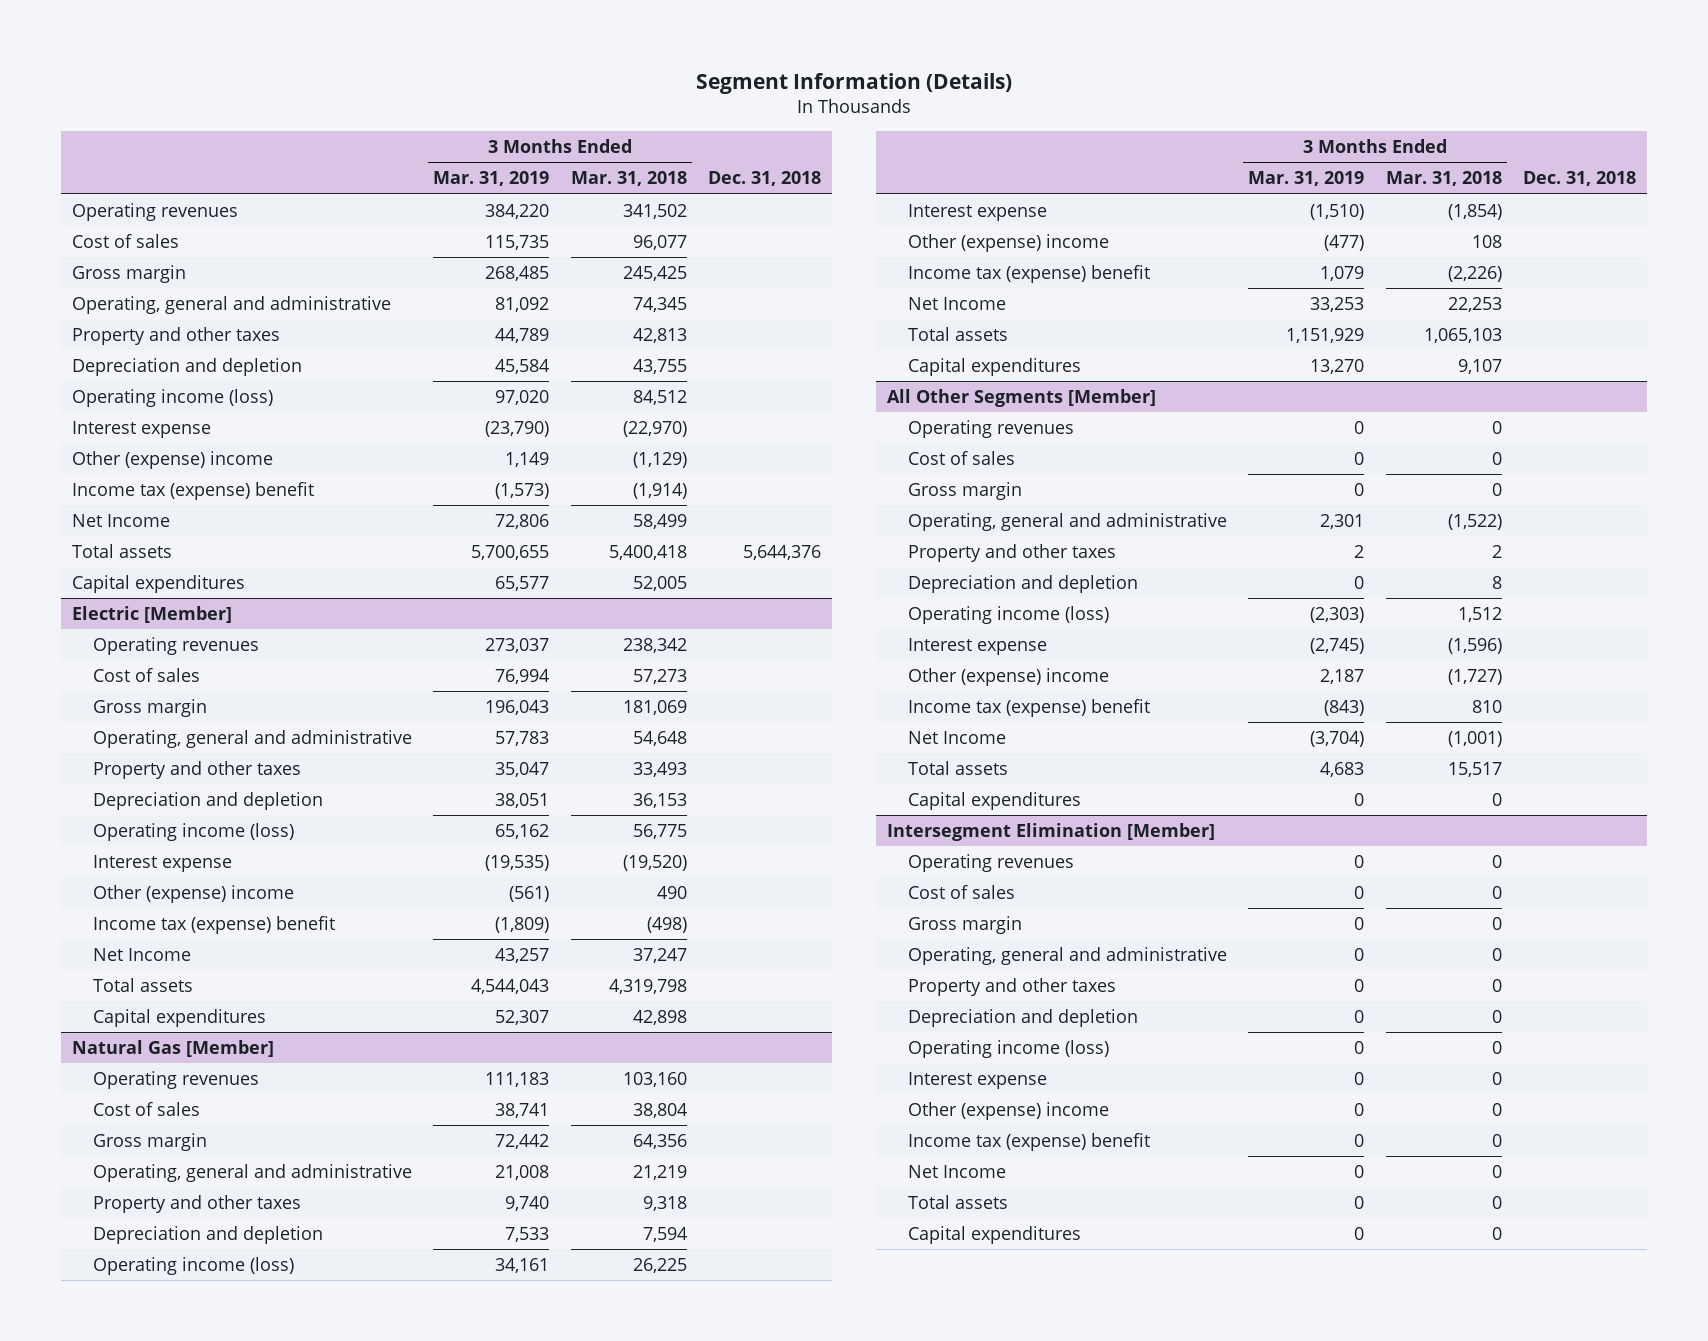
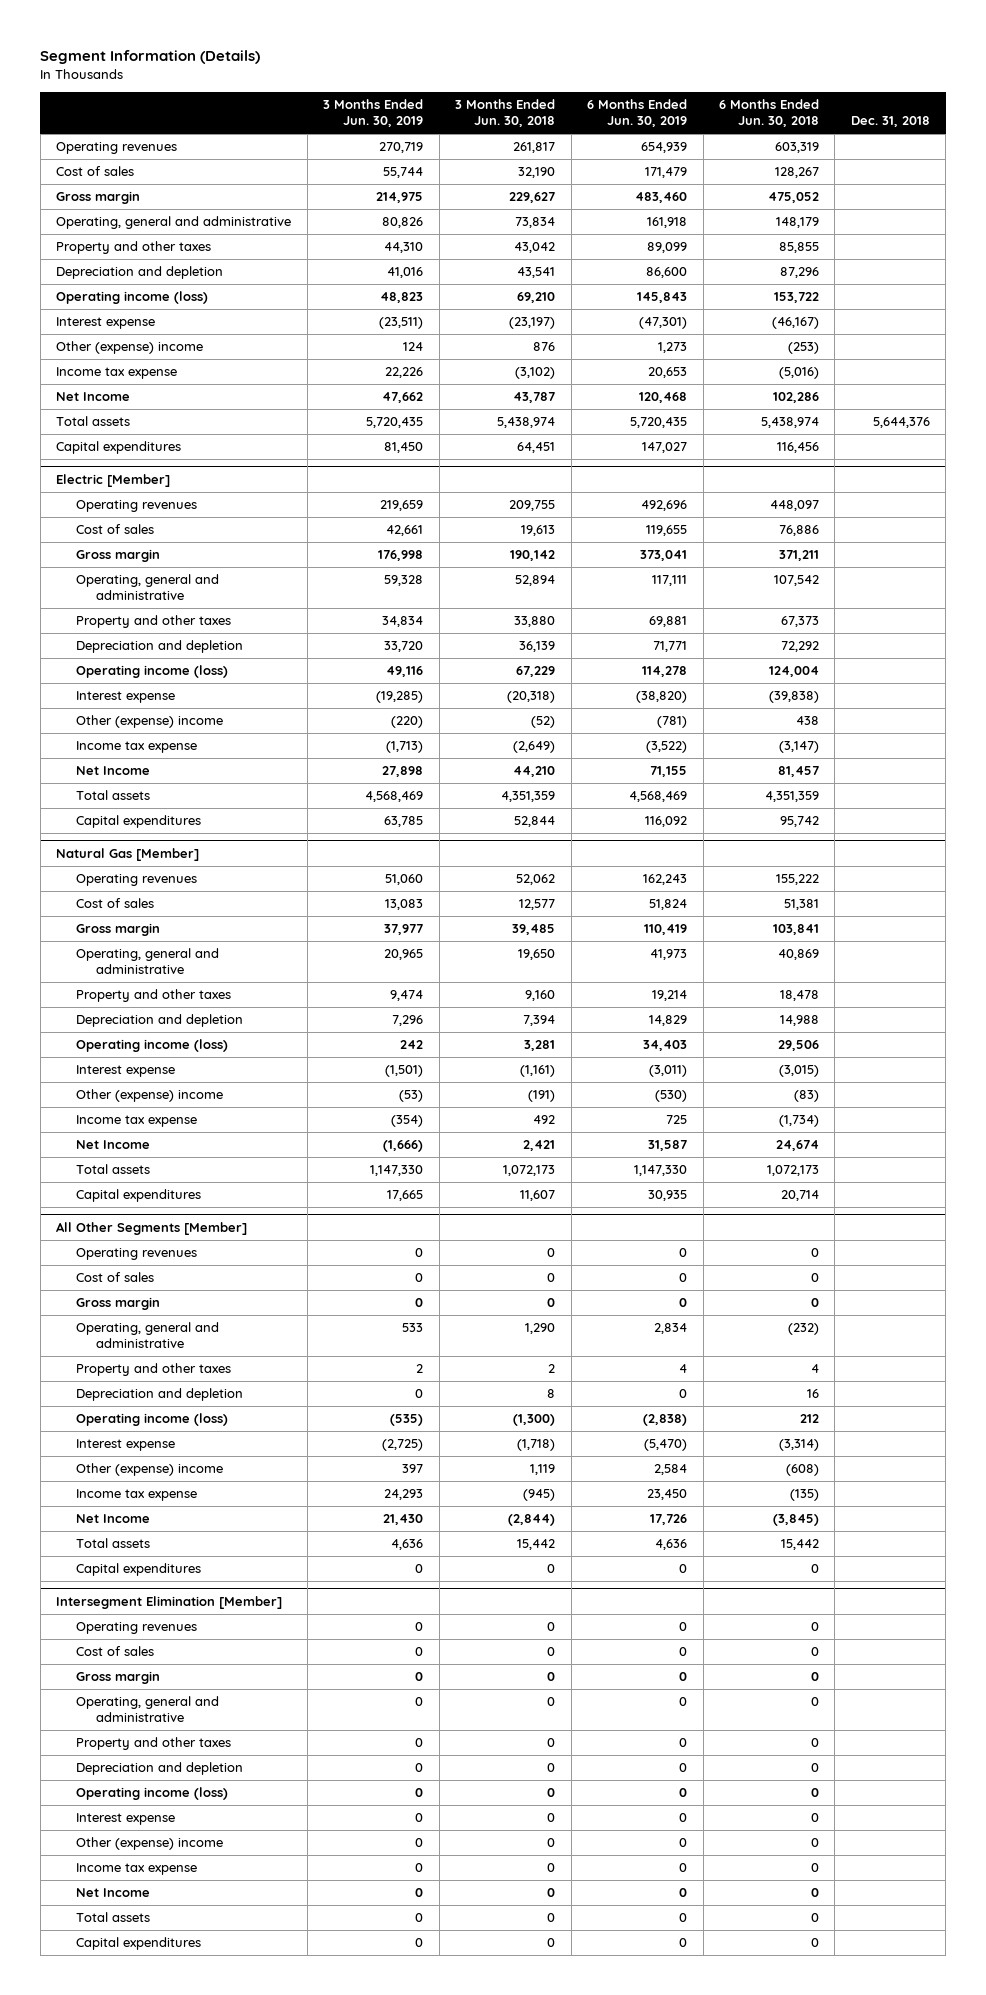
- | 3 Months Ended Mar. 31, 2019 | 3 Months Ended Mar. 31, 2018 | Dec. 31, 2018
+ | 3 Months Ended Jun. 30, 2019 | 3 Months Ended Jun. 30, 2018 | 6 Months Ended Jun. 30, 2019 | 6 Months Ended Jun. 30, 2018 | Dec. 31, 2018
- Income tax (expense) benefit | (1,573) | (1,914) |
+ Income tax expense | 22,226 | (3,102) | 20,653 | (5,016) |
@ Electric [Member]
- Income tax (expense) benefit | (1,809) | (498) |
+ Income tax expense | (1,713) | (2,649) | (3,522) | (3,147) |
@ Natural Gas [Member]
- Income tax (expense) benefit | 1,079 | (2,226) |
+ Income tax expense | (354) | 492 | 725 | (1,734) |
@ All Other Segments [Member]
- Income tax (expense) benefit | (843) | 810 |
+ Income tax expense | 24,293 | (945) | 23,450 | (135) |
@ Intersegment Elimination [Member]
- Income tax (expense) benefit | 0 | 0 |
+ Income tax expense | 0 | 0 | 0 | 0 |

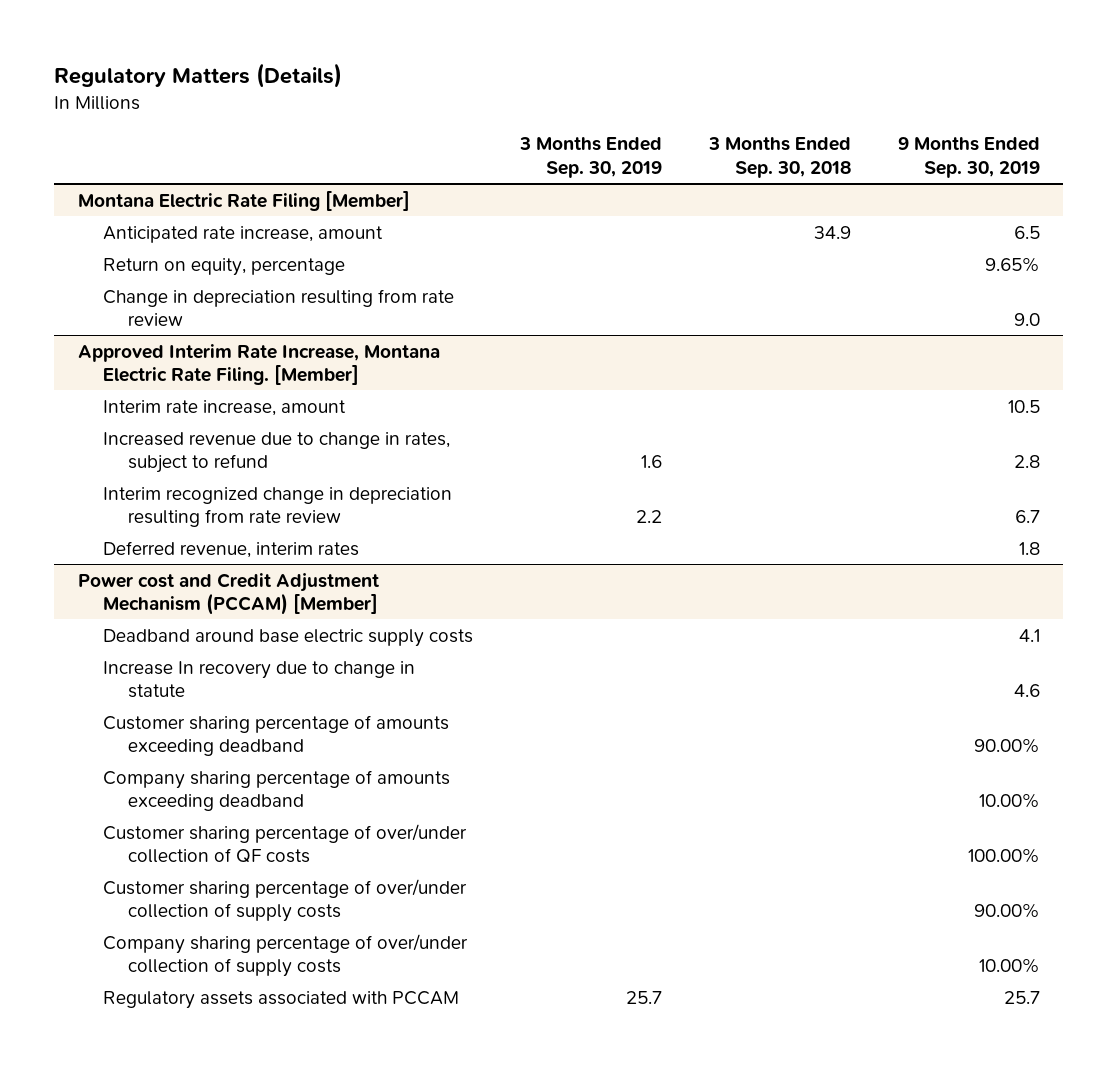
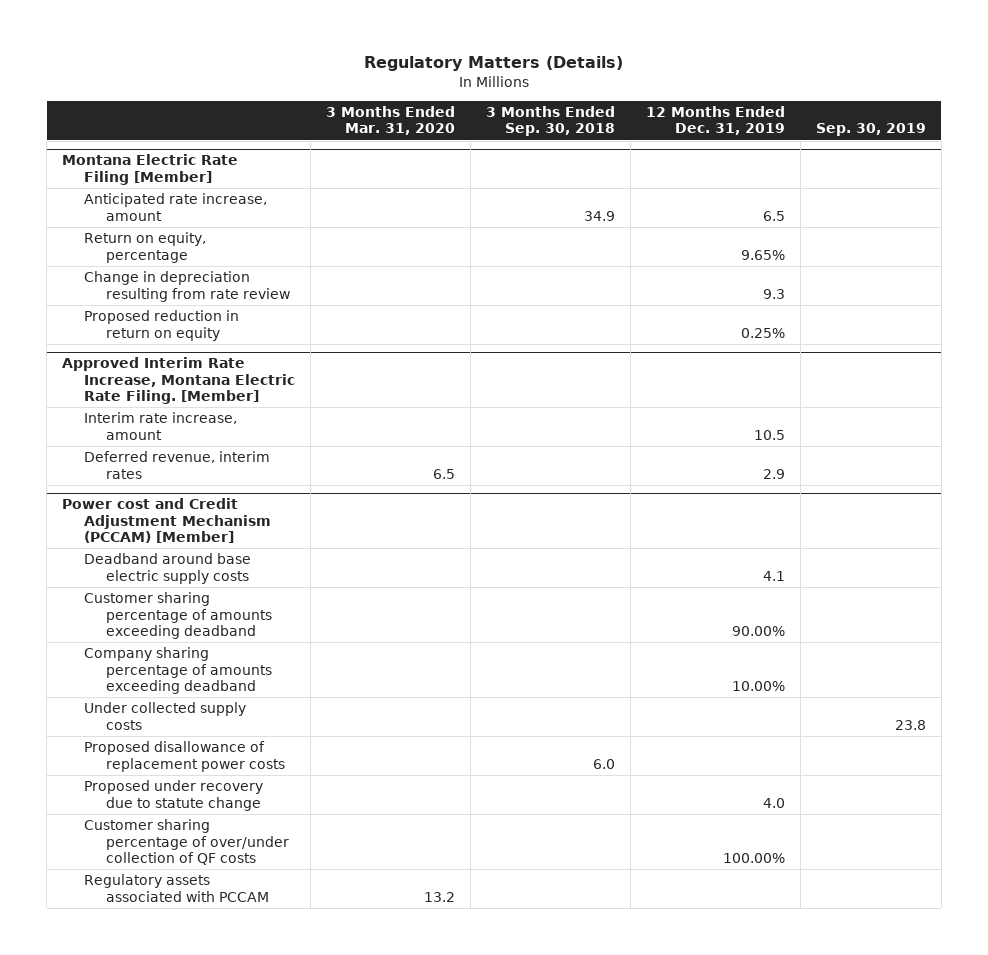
- | 3 Months Ended Sep. 30, 2019 | 3 Months Ended Sep. 30, 2018 | 9 Months Ended Sep. 30, 2019
+ | 3 Months Ended Mar. 31, 2020 | 3 Months Ended Sep. 30, 2018 | 12 Months Ended Dec. 31, 2019 | Sep. 30, 2019
@ Montana Electric Rate Filing [Member]
+ Proposed reduction in return on equity | | | 0.25% |
@ Approved Interim Rate Increase, Montana Electric Rate Filing. [Member]
- Increased revenue due to change in rates, subject to refund | 1.6 | | 2.8
- Interim recognized change in depreciation resulting from rate review | 2.2 | | 6.7
@ Power cost and Credit Adjustment Mechanism (PCCAM) [Member]
- Increase In recovery due to change in statute | | | 4.6
+ Under collected supply costs | | | | 23.8
+ Proposed disallowance of replacement power costs | | 6.0 | |
+ Proposed under recovery due to statute change | | | 4.0 |
- Customer sharing percentage of over/under collection of supply costs | | | 90.00%
- Company sharing percentage of over/under collection of supply costs | | | 10.00%

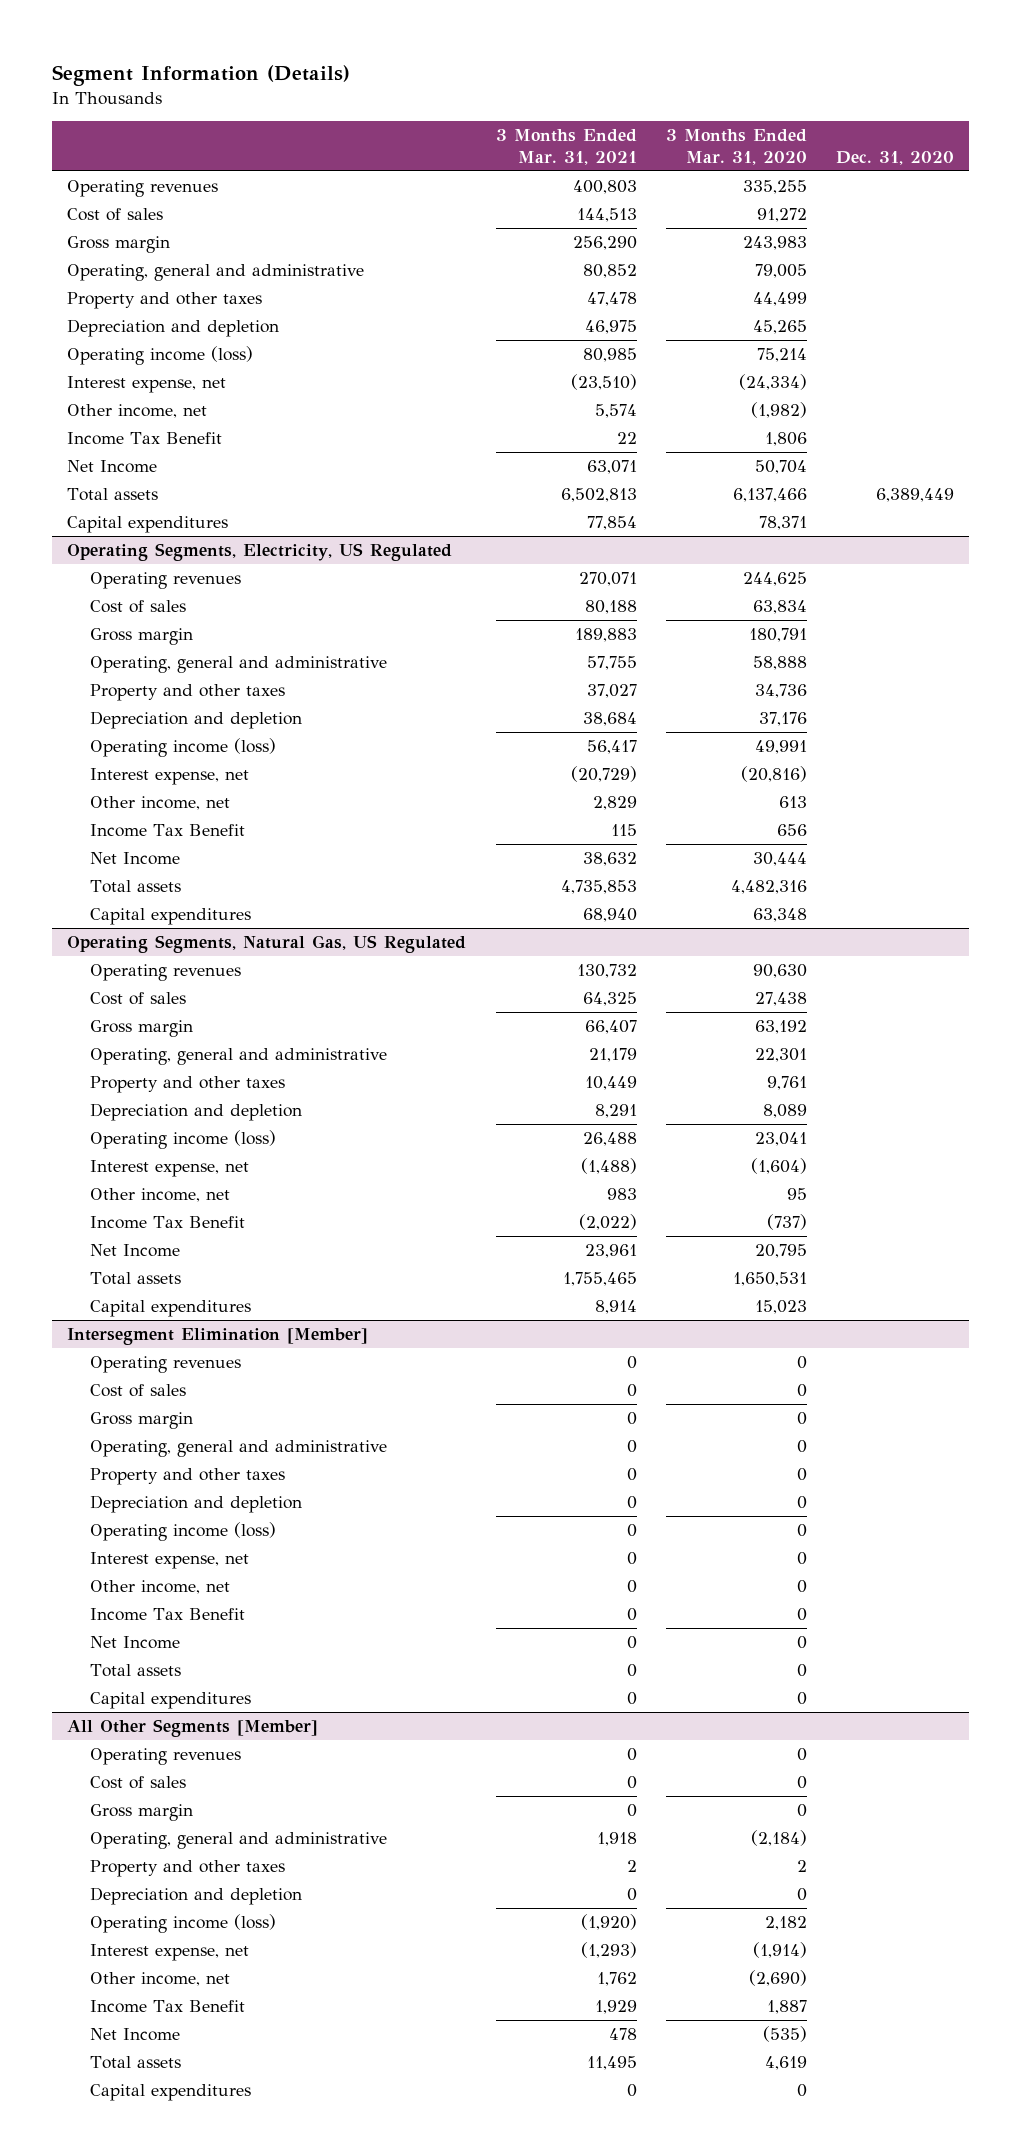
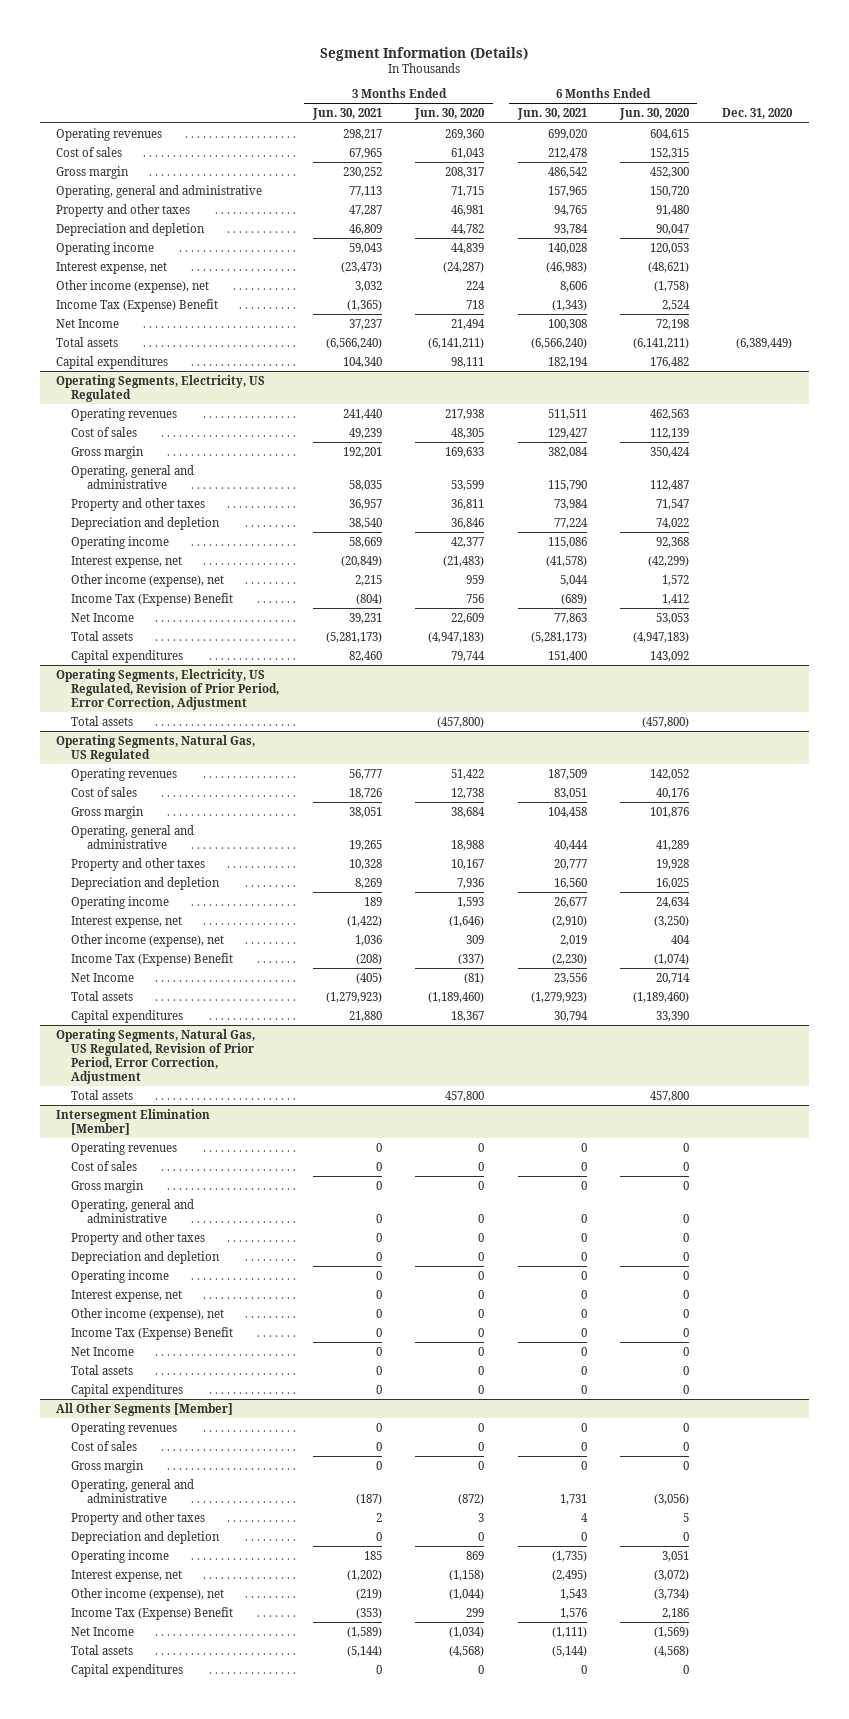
- | 3 Months Ended Mar. 31, 2021 | 3 Months Ended Mar. 31, 2020 | Dec. 31, 2020
+ | 3 Months Ended Jun. 30, 2021 | 3 Months Ended Jun. 30, 2020 | 6 Months Ended Jun. 30, 2021 | 6 Months Ended Jun. 30, 2020 | Dec. 31, 2020
- Operating income (loss) | 80,985 | 75,214 |
+ Operating income | 59,043 | 44,839 | 140,028 | 120,053 |
- Other income, net | 5,574 | (1,982) |
- Income Tax Benefit | 22 | 1,806 |
+ Other income (expense), net | 3,032 | 224 | 8,606 | (1,758) |
+ Income Tax (Expense) Benefit | (1,365) | 718 | (1,343) | 2,524 |
- Total assets | 6,502,813 | 6,137,466 | 6,389,449
+ Total assets | (6,566,240) | (6,141,211) | (6,566,240) | (6,141,211) | (6,389,449)
@ Operating Segments, Electricity, US Regulated
- Operating income (loss) | 56,417 | 49,991 |
+ Operating income | 58,669 | 42,377 | 115,086 | 92,368 |
- Other income, net | 2,829 | 613 |
- Income Tax Benefit | 115 | 656 |
+ Other income (expense), net | 2,215 | 959 | 5,044 | 1,572 |
+ Income Tax (Expense) Benefit | (804) | 756 | (689) | 1,412 |
+ Operating Segments, Electricity, US Regulated, Revision of Prior Period, Error Correction, Adjustment
+ Total assets | | (457,800) | | (457,800) |
@ Operating Segments, Natural Gas, US Regulated
- Operating income (loss) | 26,488 | 23,041 |
+ Operating income | 189 | 1,593 | 26,677 | 24,634 |
- Other income, net | 983 | 95 |
- Income Tax Benefit | (2,022) | (737) |
+ Other income (expense), net | 1,036 | 309 | 2,019 | 404 |
+ Income Tax (Expense) Benefit | (208) | (337) | (2,230) | (1,074) |
+ Operating Segments, Natural Gas, US Regulated, Revision of Prior Period, Error Correction, Adjustment
+ Total assets | | 457,800 | | 457,800 |
@ Intersegment Elimination [Member]
- Operating income (loss) | 0 | 0 |
+ Operating income | 0 | 0 | 0 | 0 |
- Other income, net | 0 | 0 |
- Income Tax Benefit | 0 | 0 |
+ Other income (expense), net | 0 | 0 | 0 | 0 |
+ Income Tax (Expense) Benefit | 0 | 0 | 0 | 0 |
@ All Other Segments [Member]
- Operating income (loss) | (1,920) | 2,182 |
+ Operating income | 185 | 869 | (1,735) | 3,051 |
- Other income, net | 1,762 | (2,690) |
- Income Tax Benefit | 1,929 | 1,887 |
+ Other income (expense), net | (219) | (1,044) | 1,543 | (3,734) |
+ Income Tax (Expense) Benefit | (353) | 299 | 1,576 | 2,186 |

